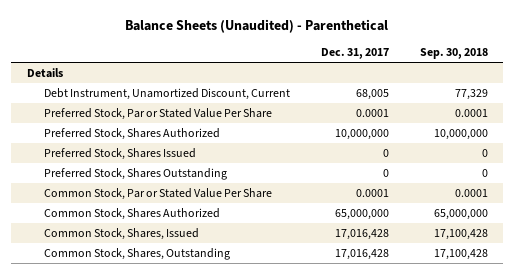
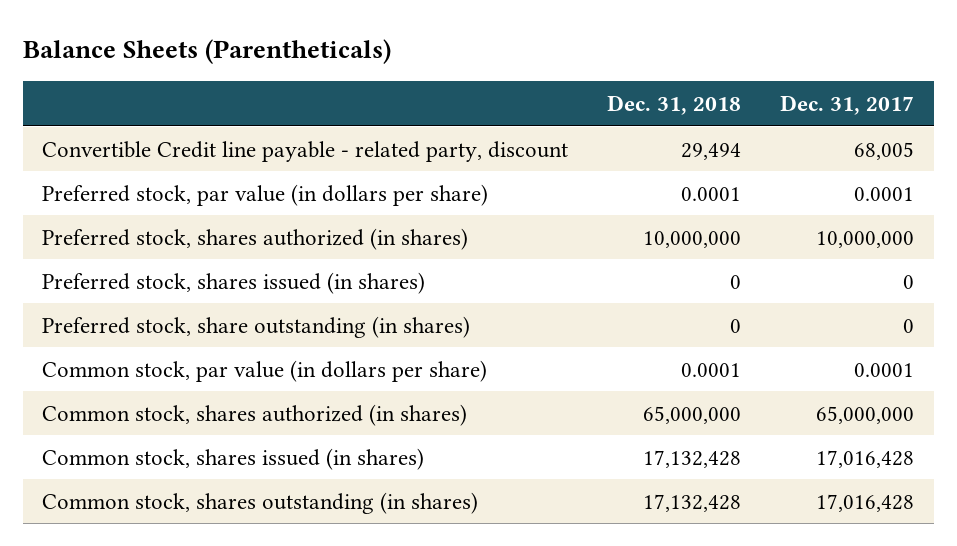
- Balance Sheets (Unaudited) - Parenthetical
+ Balance Sheets (Parentheticals)
- | Dec. 31, 2017 | Sep. 30, 2018
+ | Dec. 31, 2018 | Dec. 31, 2017
- Details
- Debt Instrument, Unamortized Discount, Current | 68,005 | 77,329
- Preferred Stock, Par or Stated Value Per Share | 0.0001 | 0.0001
- Preferred Stock, Shares Authorized | 10,000,000 | 10,000,000
- Preferred Stock, Shares Issued | 0 | 0
- Preferred Stock, Shares Outstanding | 0 | 0
- Common Stock, Par or Stated Value Per Share | 0.0001 | 0.0001
- Common Stock, Shares Authorized | 65,000,000 | 65,000,000
- Common Stock, Shares, Issued | 17,016,428 | 17,100,428
- Common Stock, Shares, Outstanding | 17,016,428 | 17,100,428
+ Convertible Credit line payable - related party, discount | 29,494 | 68,005
+ Preferred stock, par value (in dollars per share) | 0.0001 | 0.0001
+ Preferred stock, shares authorized (in shares) | 10,000,000 | 10,000,000
+ Preferred stock, shares issued (in shares) | 0 | 0
+ Preferred stock, share outstanding (in shares) | 0 | 0
+ Common stock, par value (in dollars per share) | 0.0001 | 0.0001
+ Common stock, shares authorized (in shares) | 65,000,000 | 65,000,000
+ Common stock, shares issued (in shares) | 17,132,428 | 17,016,428
+ Common stock, shares outstanding (in shares) | 17,132,428 | 17,016,428

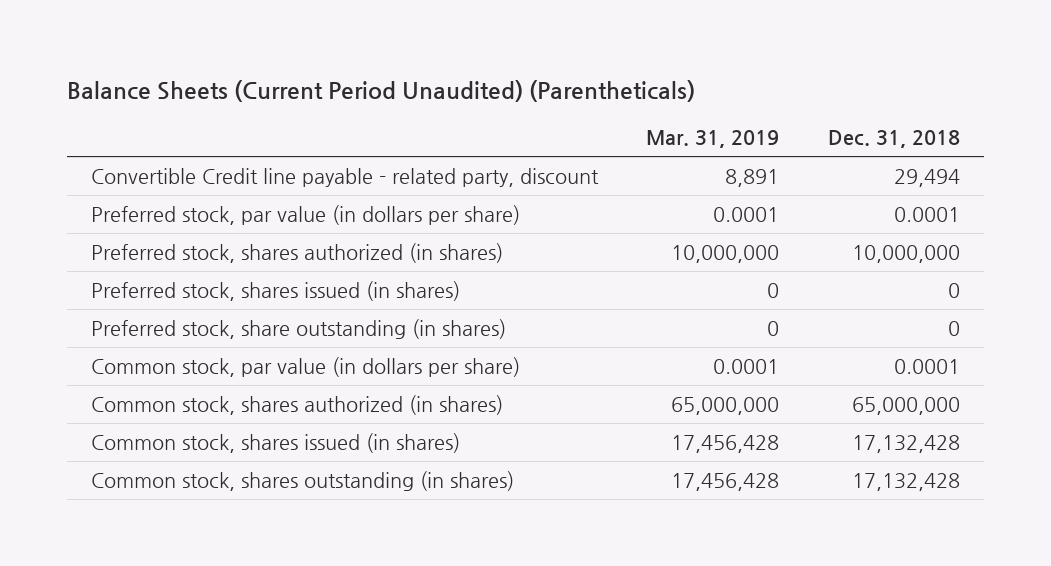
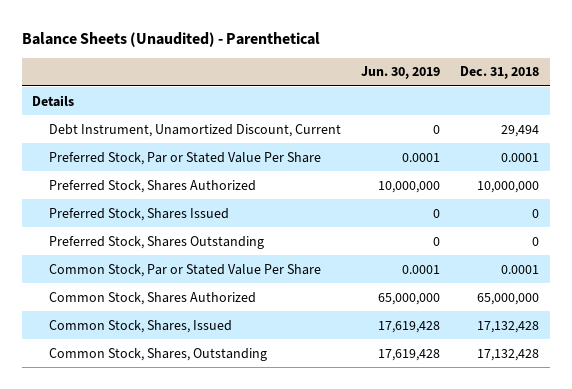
- Balance Sheets (Current Period Unaudited) (Parentheticals)
+ Balance Sheets (Unaudited) - Parenthetical
- | Mar. 31, 2019 | Dec. 31, 2018
+ | Jun. 30, 2019 | Dec. 31, 2018
- Convertible Credit line payable - related party, discount | 8,891 | 29,494
- Preferred stock, par value (in dollars per share) | 0.0001 | 0.0001
- Preferred stock, shares authorized (in shares) | 10,000,000 | 10,000,000
- Preferred stock, shares issued (in shares) | 0 | 0
- Preferred stock, share outstanding (in shares) | 0 | 0
- Common stock, par value (in dollars per share) | 0.0001 | 0.0001
- Common stock, shares authorized (in shares) | 65,000,000 | 65,000,000
- Common stock, shares issued (in shares) | 17,456,428 | 17,132,428
- Common stock, shares outstanding (in shares) | 17,456,428 | 17,132,428
+ Details
+ Debt Instrument, Unamortized Discount, Current | 0 | 29,494
+ Preferred Stock, Par or Stated Value Per Share | 0.0001 | 0.0001
+ Preferred Stock, Shares Authorized | 10,000,000 | 10,000,000
+ Preferred Stock, Shares Issued | 0 | 0
+ Preferred Stock, Shares Outstanding | 0 | 0
+ Common Stock, Par or Stated Value Per Share | 0.0001 | 0.0001
+ Common Stock, Shares Authorized | 65,000,000 | 65,000,000
+ Common Stock, Shares, Issued | 17,619,428 | 17,132,428
+ Common Stock, Shares, Outstanding | 17,619,428 | 17,132,428

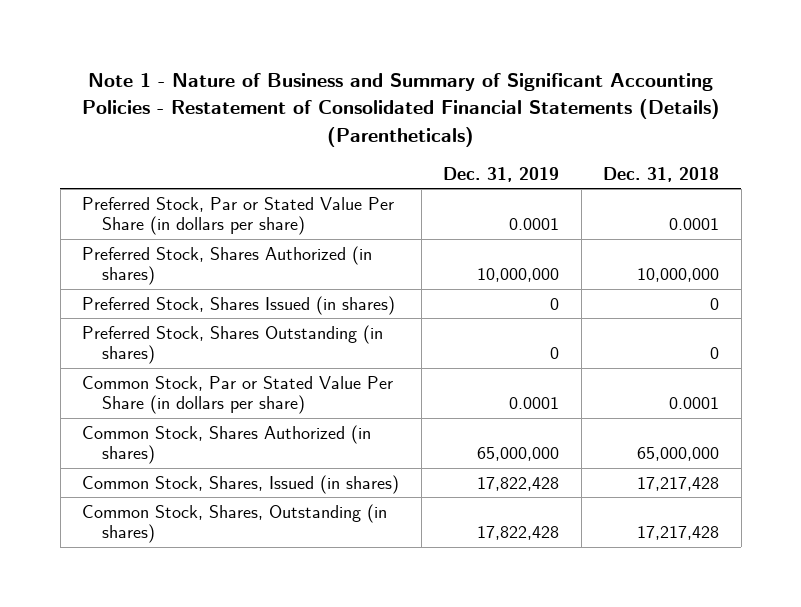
- Balance Sheets (Unaudited) - Parenthetical
+ Note 1 - Nature of Business and Summary of Significant Accounting Policies - Restatement of Consolidated Financial Statements (Details) (Parentheticals)
- | Jun. 30, 2019 | Dec. 31, 2018
+ | Dec. 31, 2019 | Dec. 31, 2018
- Details
- Debt Instrument, Unamortized Discount, Current | 0 | 29,494
- Preferred Stock, Par or Stated Value Per Share | 0.0001 | 0.0001
- Preferred Stock, Shares Authorized | 10,000,000 | 10,000,000
- Preferred Stock, Shares Issued | 0 | 0
- Preferred Stock, Shares Outstanding | 0 | 0
- Common Stock, Par or Stated Value Per Share | 0.0001 | 0.0001
- Common Stock, Shares Authorized | 65,000,000 | 65,000,000
- Common Stock, Shares, Issued | 17,619,428 | 17,132,428
- Common Stock, Shares, Outstanding | 17,619,428 | 17,132,428
+ Preferred Stock, Par or Stated Value Per Share (in dollars per share) | 0.0001 | 0.0001
+ Preferred Stock, Shares Authorized (in shares) | 10,000,000 | 10,000,000
+ Preferred Stock, Shares Issued (in shares) | 0 | 0
+ Preferred Stock, Shares Outstanding (in shares) | 0 | 0
+ Common Stock, Par or Stated Value Per Share (in dollars per share) | 0.0001 | 0.0001
+ Common Stock, Shares Authorized (in shares) | 65,000,000 | 65,000,000
+ Common Stock, Shares, Issued (in shares) | 17,822,428 | 17,217,428
+ Common Stock, Shares, Outstanding (in shares) | 17,822,428 | 17,217,428

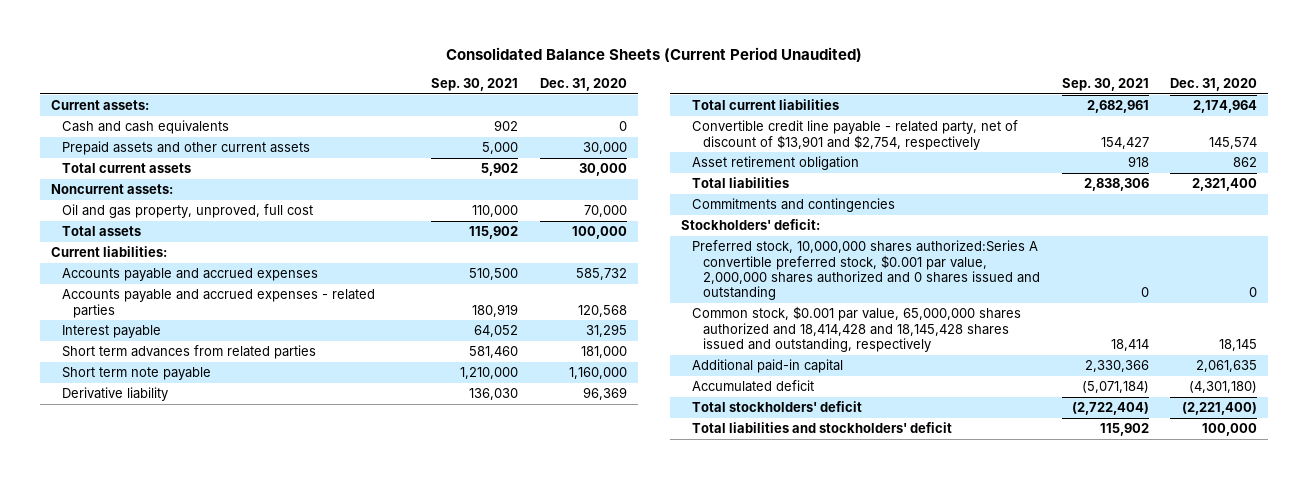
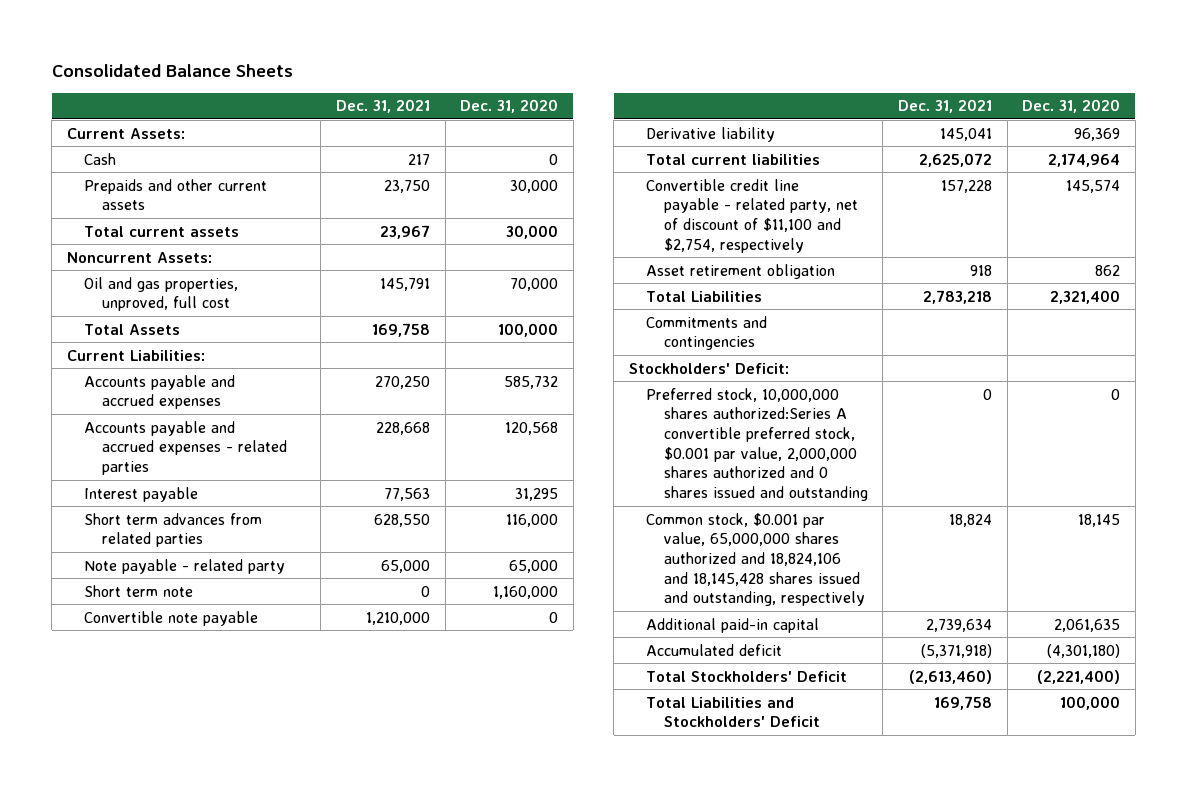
- Consolidated Balance Sheets (Current Period Unaudited)
+ Consolidated Balance Sheets
- | Sep. 30, 2021 | Dec. 31, 2020
+ | Dec. 31, 2021 | Dec. 31, 2020
- Current assets:
- Cash and cash equivalents | 902 | 0
- Prepaid assets and other current assets | 5,000 | 30,000
+ Current Assets:
+ Cash | 217 | 0
+ Prepaids and other current assets | 23,750 | 30,000
- Noncurrent assets:
- Oil and gas property, unproved, full cost | 110,000 | 70,000
- Total assets | 115,902 | 100,000
- Current liabilities:
+ Noncurrent Assets:
+ Oil and gas properties, unproved, full cost | 145,791 | 70,000
+ Total Assets | 169,758 | 100,000
+ Current Liabilities:
- Short term advances from related parties | 581,460 | 181,000
- Short term note payable | 1,210,000 | 1,160,000
+ Short term advances from related parties | 628,550 | 116,000
+ Note payable - related party | 65,000 | 65,000
+ Short term note | 0 | 1,160,000
+ Convertible note payable | 1,210,000 | 0
- Convertible credit line payable - related party, net of discount of $13,901 and $2,754, respectively | 154,427 | 145,574
+ Convertible credit line payable - related party, net of discount of $11,100 and $2,754, respectively | 157,228 | 145,574
- Total liabilities | 2,838,306 | 2,321,400
+ Total Liabilities | 2,783,218 | 2,321,400
- Stockholders' deficit:
+ Stockholders' Deficit:
- Common stock, $0.001 par value, 65,000,000 shares authorized and 18,414,428 and 18,145,428 shares issued and outstanding, respectively | 18,414 | 18,145
+ Common stock, $0.001 par value, 65,000,000 shares authorized and 18,824,106 and 18,145,428 shares issued and outstanding, respectively | 18,824 | 18,145
- Total stockholders' deficit | (2,722,404) | (2,221,400)
- Total liabilities and stockholders' deficit | 115,902 | 100,000
+ Total Stockholders' Deficit | (2,613,460) | (2,221,400)
+ Total Liabilities and Stockholders' Deficit | 169,758 | 100,000

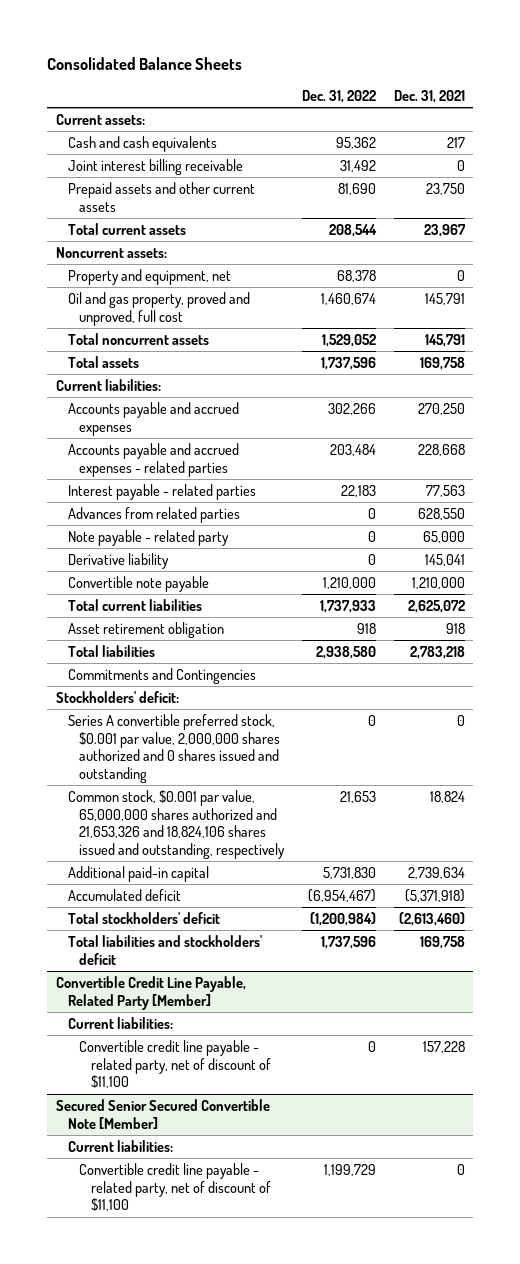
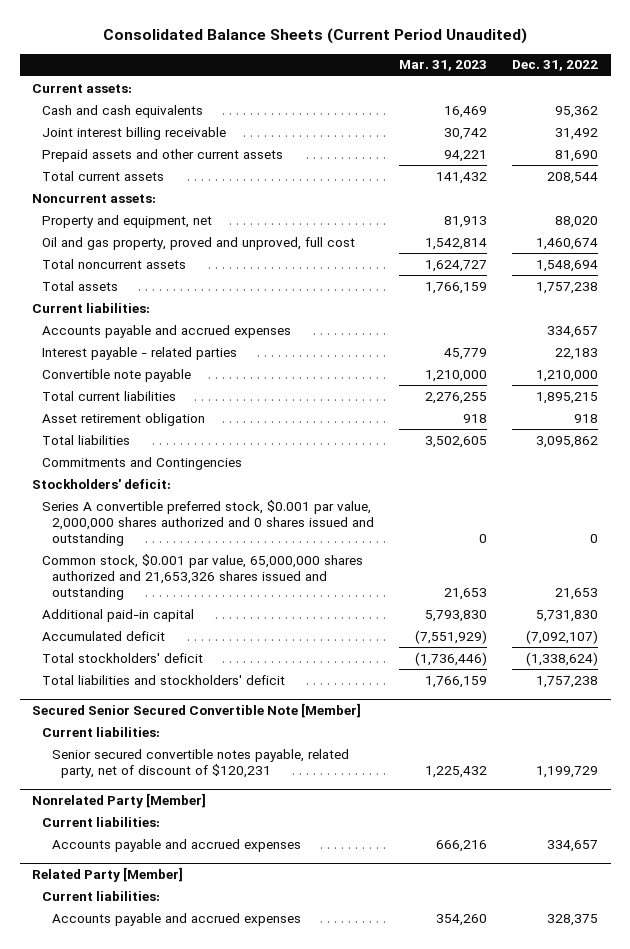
- Consolidated Balance Sheets
+ Consolidated Balance Sheets (Current Period Unaudited)
- | Dec. 31, 2022 | Dec. 31, 2021
+ | Mar. 31, 2023 | Dec. 31, 2022
- Property and equipment, net | 68,378 | 0
+ Property and equipment, net | 81,913 | 88,020
- Total noncurrent assets | 1,529,052 | 145,791
- Total assets | 1,737,596 | 169,758
+ Total noncurrent assets | 1,624,727 | 1,548,694
+ Total assets | 1,766,159 | 1,757,238
- Accounts payable and accrued expenses | 302,266 | 270,250
- Accounts payable and accrued expenses - related parties | 203,484 | 228,668
+ Accounts payable and accrued expenses | | 334,657
- Advances from related parties | 0 | 628,550
- Note payable - related party | 0 | 65,000
- Derivative liability | 0 | 145,041
- Total current liabilities | 1,737,933 | 2,625,072
+ Total current liabilities | 2,276,255 | 1,895,215
- Total liabilities | 2,938,580 | 2,783,218
+ Total liabilities | 3,502,605 | 3,095,862
- Common stock, $0.001 par value, 65,000,000 shares authorized and 21,653,326 and 18,824,106 shares issued and outstanding, respectively | 21,653 | 18,824
+ Common stock, $0.001 par value, 65,000,000 shares authorized and 21,653,326 shares issued and outstanding | 21,653 | 21,653
- Accumulated deficit | (6,954,467) | (5,371,918)
- Total stockholders' deficit | (1,200,984) | (2,613,460)
- Total liabilities and stockholders' deficit | 1,737,596 | 169,758
- Convertible Credit Line Payable, Related Party [Member]
- Current liabilities:
- Convertible credit line payable - related party, net of discount of $11,100 | 0 | 157,228
+ Accumulated deficit | (7,551,929) | (7,092,107)
+ Total stockholders' deficit | (1,736,446) | (1,338,624)
+ Total liabilities and stockholders' deficit | 1,766,159 | 1,757,238
@ Secured Senior Secured Convertible Note [Member]
- Convertible credit line payable - related party, net of discount of $11,100 | 1,199,729 | 0
+ Senior secured convertible notes payable, related party, net of discount of $120,231 | 1,225,432 | 1,199,729
+ Nonrelated Party [Member]
+ Current liabilities:
+ Accounts payable and accrued expenses | 666,216 | 334,657
+ Related Party [Member]
+ Current liabilities:
+ Accounts payable and accrued expenses | 354,260 | 328,375

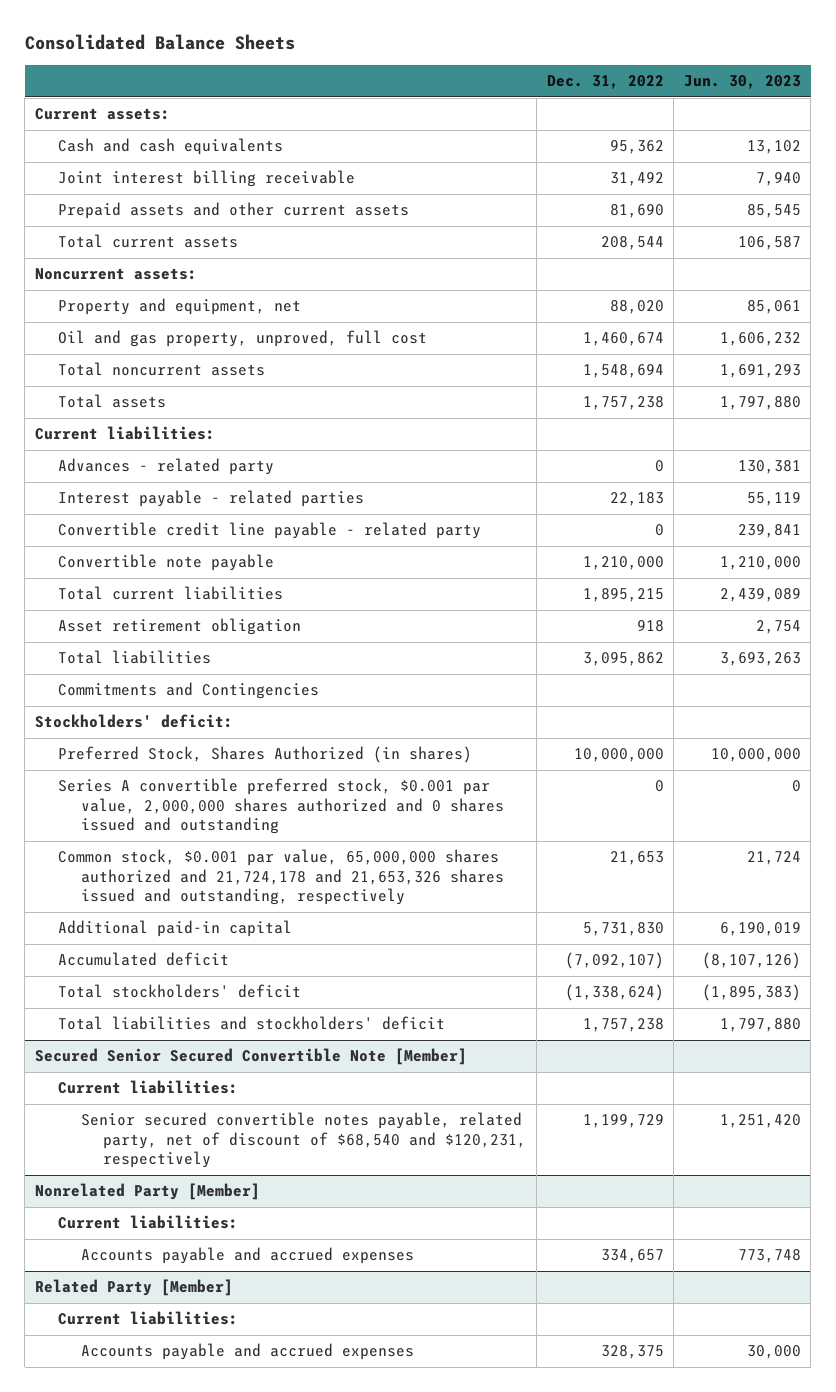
- Consolidated Balance Sheets (Current Period Unaudited)
+ Consolidated Balance Sheets
- | Mar. 31, 2023 | Dec. 31, 2022
+ | Dec. 31, 2022 | Jun. 30, 2023
- Oil and gas property, proved and unproved, full cost | 1,542,814 | 1,460,674
+ Oil and gas property, unproved, full cost | 1,460,674 | 1,606,232
- Accounts payable and accrued expenses | | 334,657
+ Advances - related party | 0 | 130,381
+ Convertible credit line payable - related party | 0 | 239,841
+ Preferred Stock, Shares Authorized (in shares) | 10,000,000 | 10,000,000
- Common stock, $0.001 par value, 65,000,000 shares authorized and 21,653,326 shares issued and outstanding | 21,653 | 21,653
+ Common stock, $0.001 par value, 65,000,000 shares authorized and 21,724,178 and 21,653,326 shares issued and outstanding, respectively | 21,653 | 21,724
@ Secured Senior Secured Convertible Note [Member]
- Senior secured convertible notes payable, related party, net of discount of $120,231 | 1,225,432 | 1,199,729
+ Senior secured convertible notes payable, related party, net of discount of $68,540 and $120,231, respectively | 1,199,729 | 1,251,420

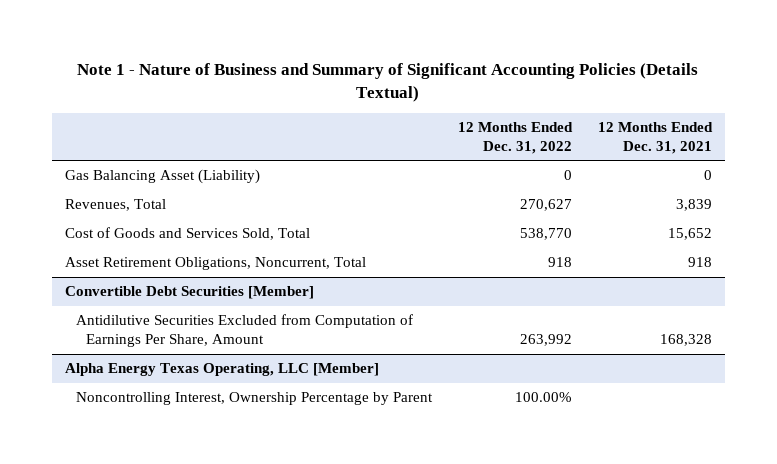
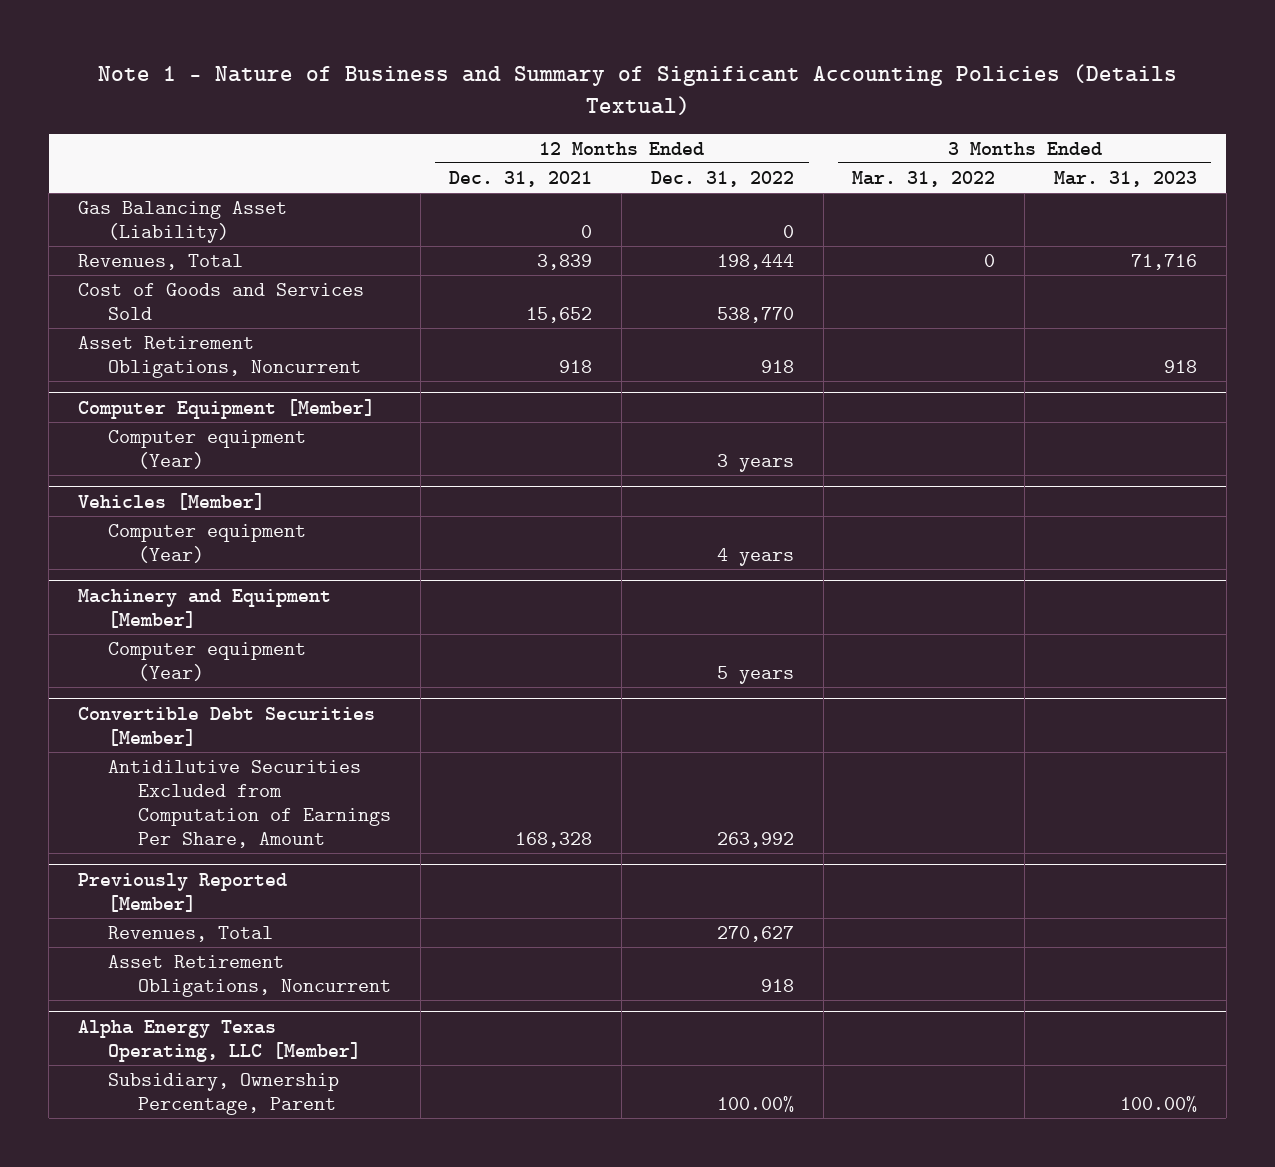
- | 12 Months Ended Dec. 31, 2022 | 12 Months Ended Dec. 31, 2021
+ | 12 Months Ended Dec. 31, 2021 | 12 Months Ended Dec. 31, 2022 | 3 Months Ended Mar. 31, 2022 | 3 Months Ended Mar. 31, 2023
- Revenues, Total | 270,627 | 3,839
- Cost of Goods and Services Sold, Total | 538,770 | 15,652
- Asset Retirement Obligations, Noncurrent, Total | 918 | 918
+ Revenues, Total | 3,839 | 198,444 | 0 | 71,716
+ Cost of Goods and Services Sold | 15,652 | 538,770 | |
+ Asset Retirement Obligations, Noncurrent | 918 | 918 | | 918
+ Computer Equipment [Member]
+ Computer equipment (Year) | | 3 years | |
+ Vehicles [Member]
+ Computer equipment (Year) | | 4 years | |
+ Machinery and Equipment [Member]
+ Computer equipment (Year) | | 5 years | |
+ Previously Reported [Member]
+ Revenues, Total | | 270,627 | |
+ Asset Retirement Obligations, Noncurrent | | 918 | |
@ Alpha Energy Texas Operating, LLC [Member]
- Noncontrolling Interest, Ownership Percentage by Parent | 100.00% |
+ Subsidiary, Ownership Percentage, Parent | | 100.00% | | 100.00%

